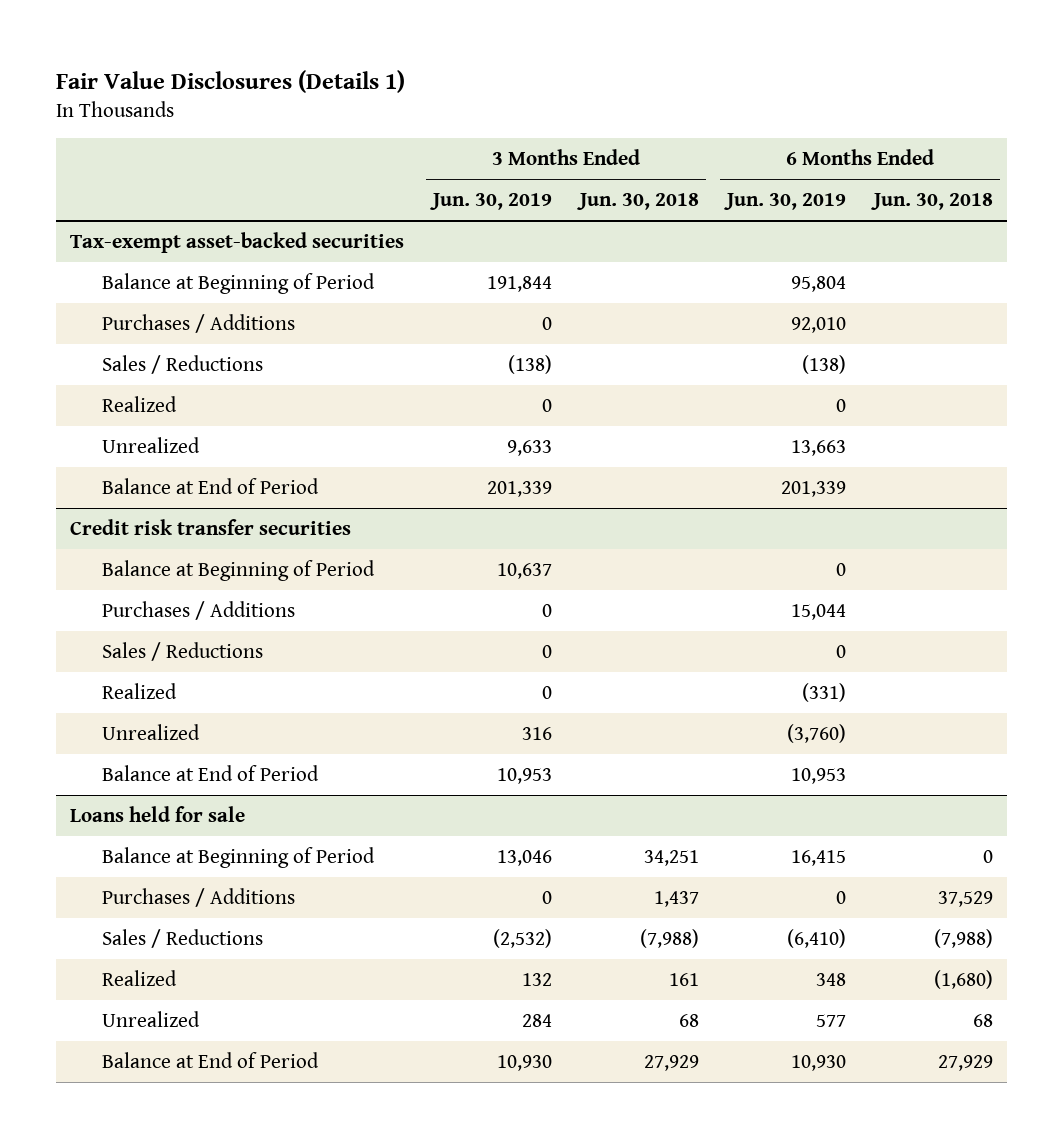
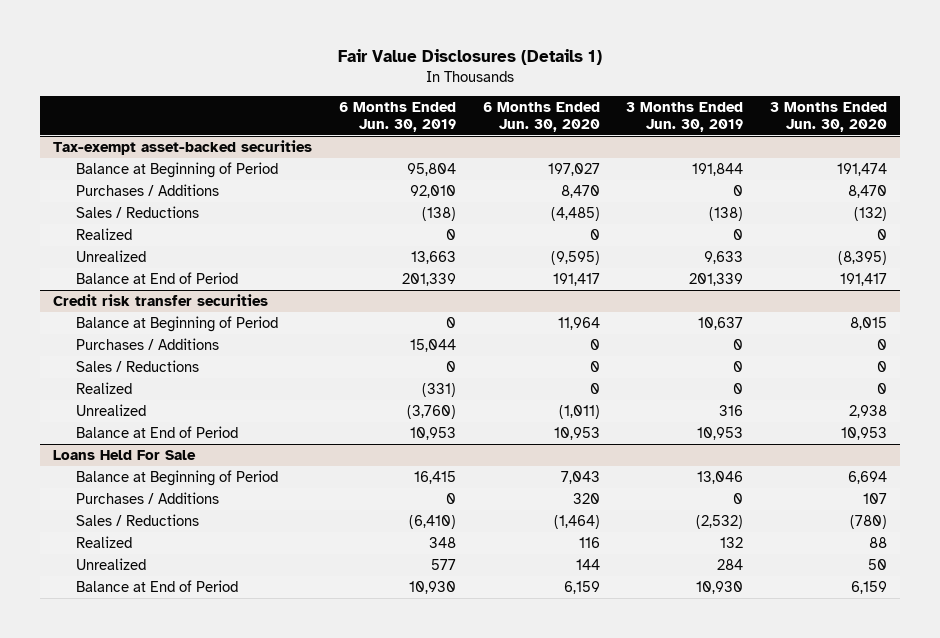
- | 3 Months Ended Jun. 30, 2019 | 3 Months Ended Jun. 30, 2018 | 6 Months Ended Jun. 30, 2019 | 6 Months Ended Jun. 30, 2018
+ | 6 Months Ended Jun. 30, 2019 | 6 Months Ended Jun. 30, 2020 | 3 Months Ended Jun. 30, 2019 | 3 Months Ended Jun. 30, 2020
- Loans held for sale
+ Loans Held For Sale

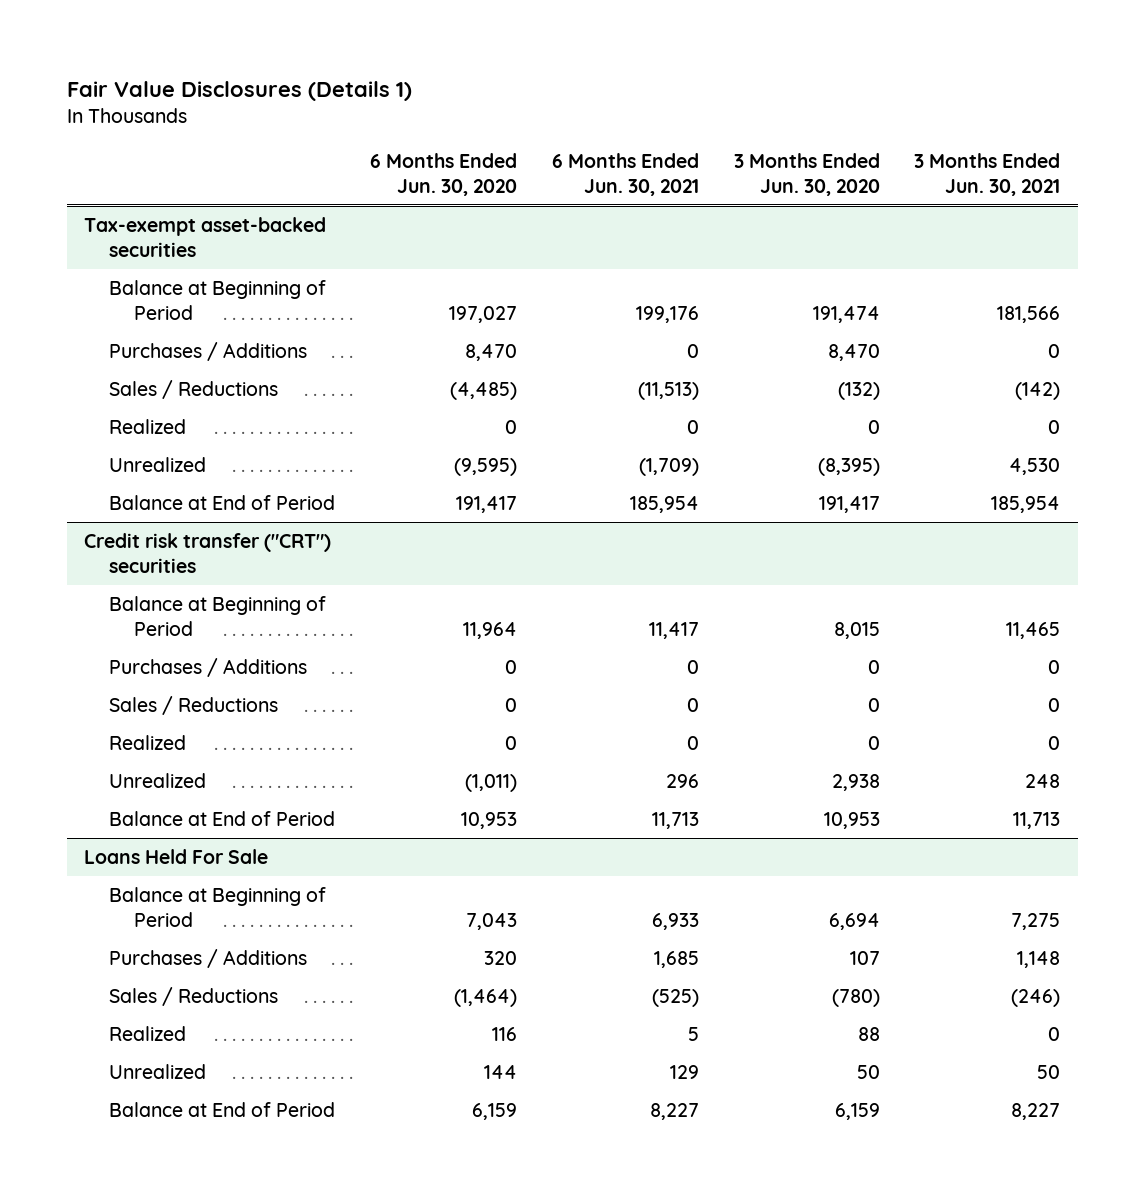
- | 6 Months Ended Jun. 30, 2019 | 6 Months Ended Jun. 30, 2020 | 3 Months Ended Jun. 30, 2019 | 3 Months Ended Jun. 30, 2020
+ | 6 Months Ended Jun. 30, 2020 | 6 Months Ended Jun. 30, 2021 | 3 Months Ended Jun. 30, 2020 | 3 Months Ended Jun. 30, 2021
- Credit risk transfer securities
+ Credit risk transfer ("CRT") securities

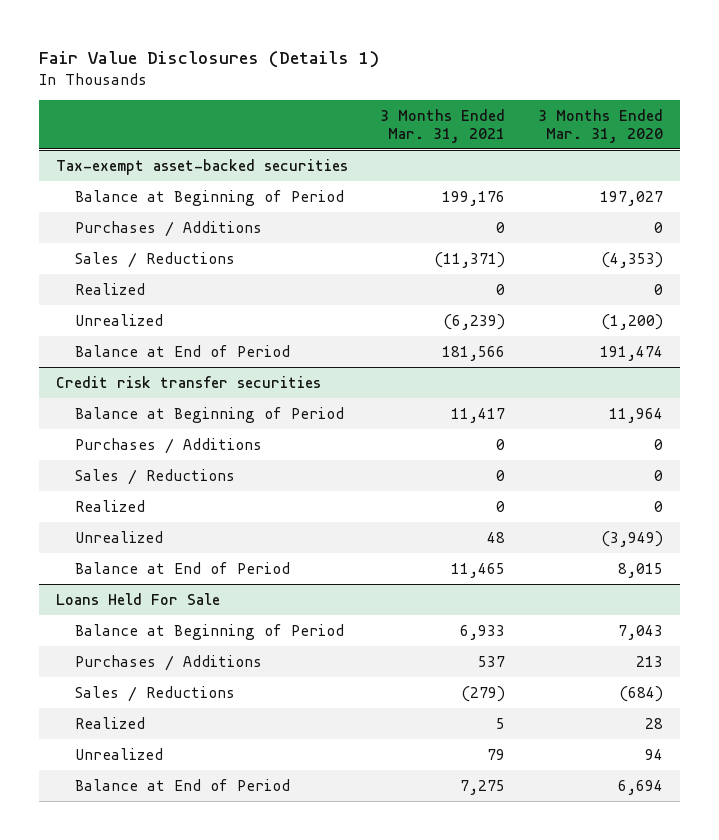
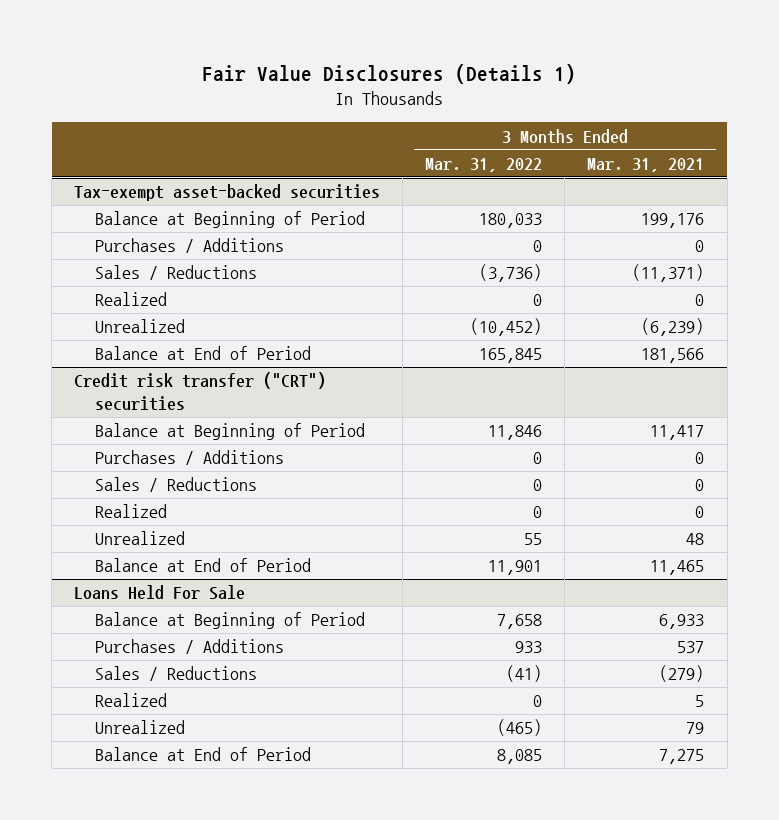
- | 3 Months Ended Mar. 31, 2021 | 3 Months Ended Mar. 31, 2020
+ | 3 Months Ended Mar. 31, 2022 | 3 Months Ended Mar. 31, 2021
- Credit risk transfer securities
+ Credit risk transfer ("CRT") securities

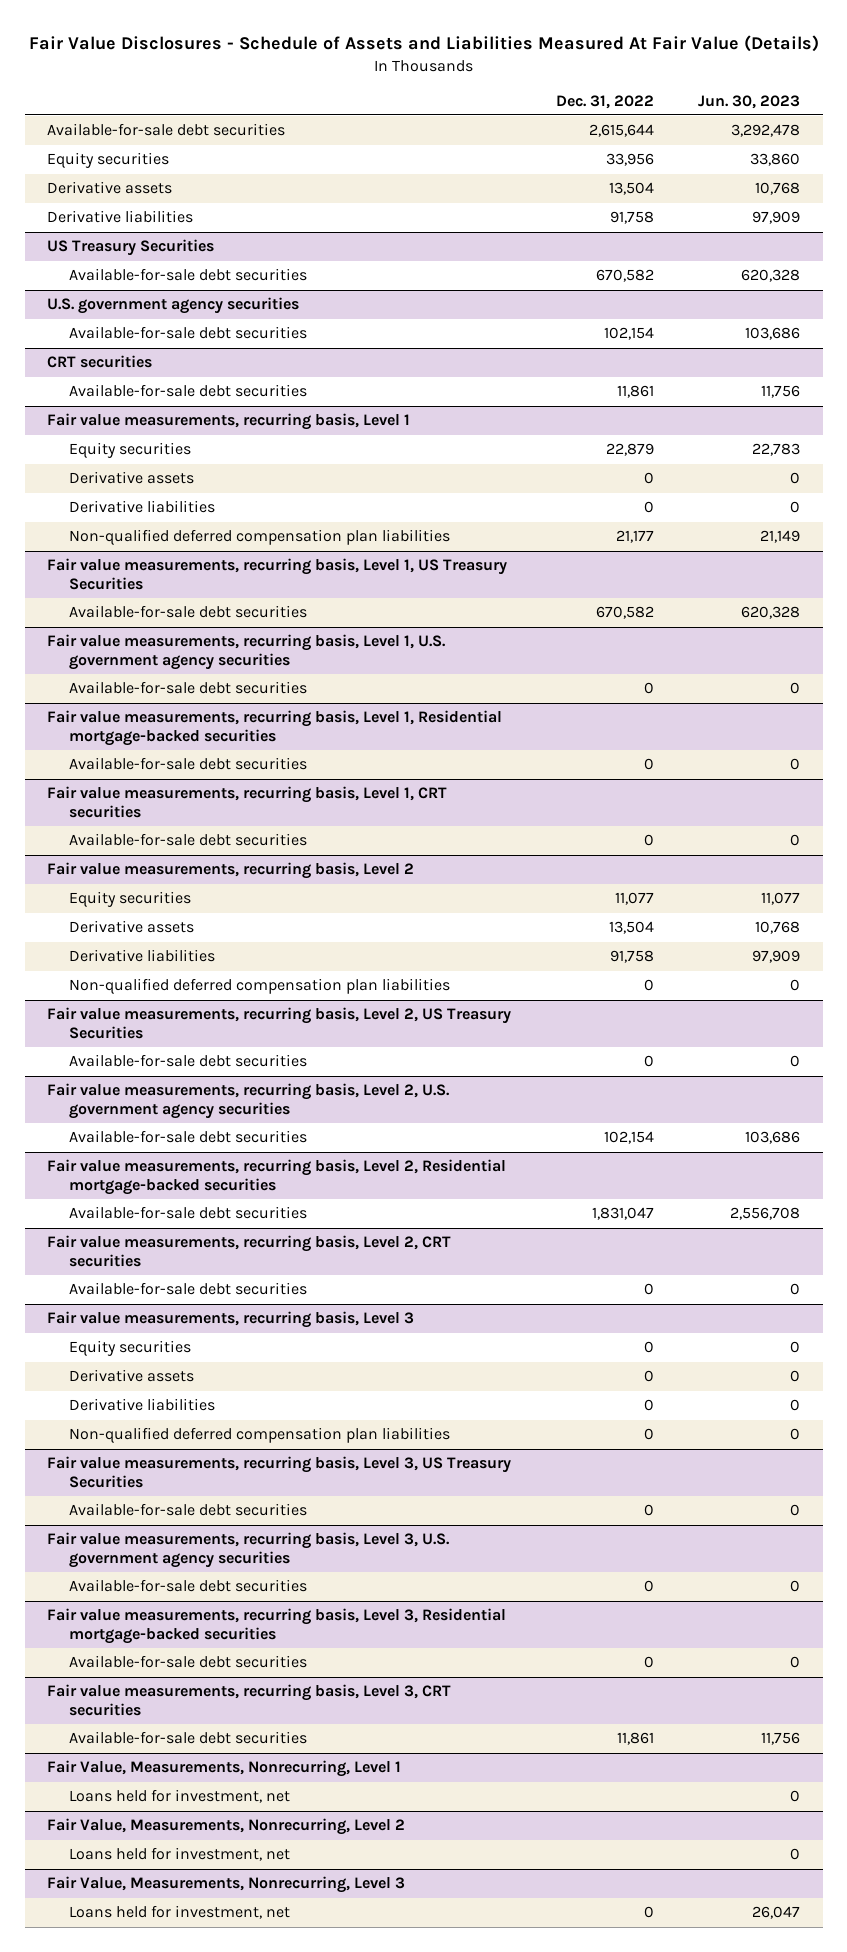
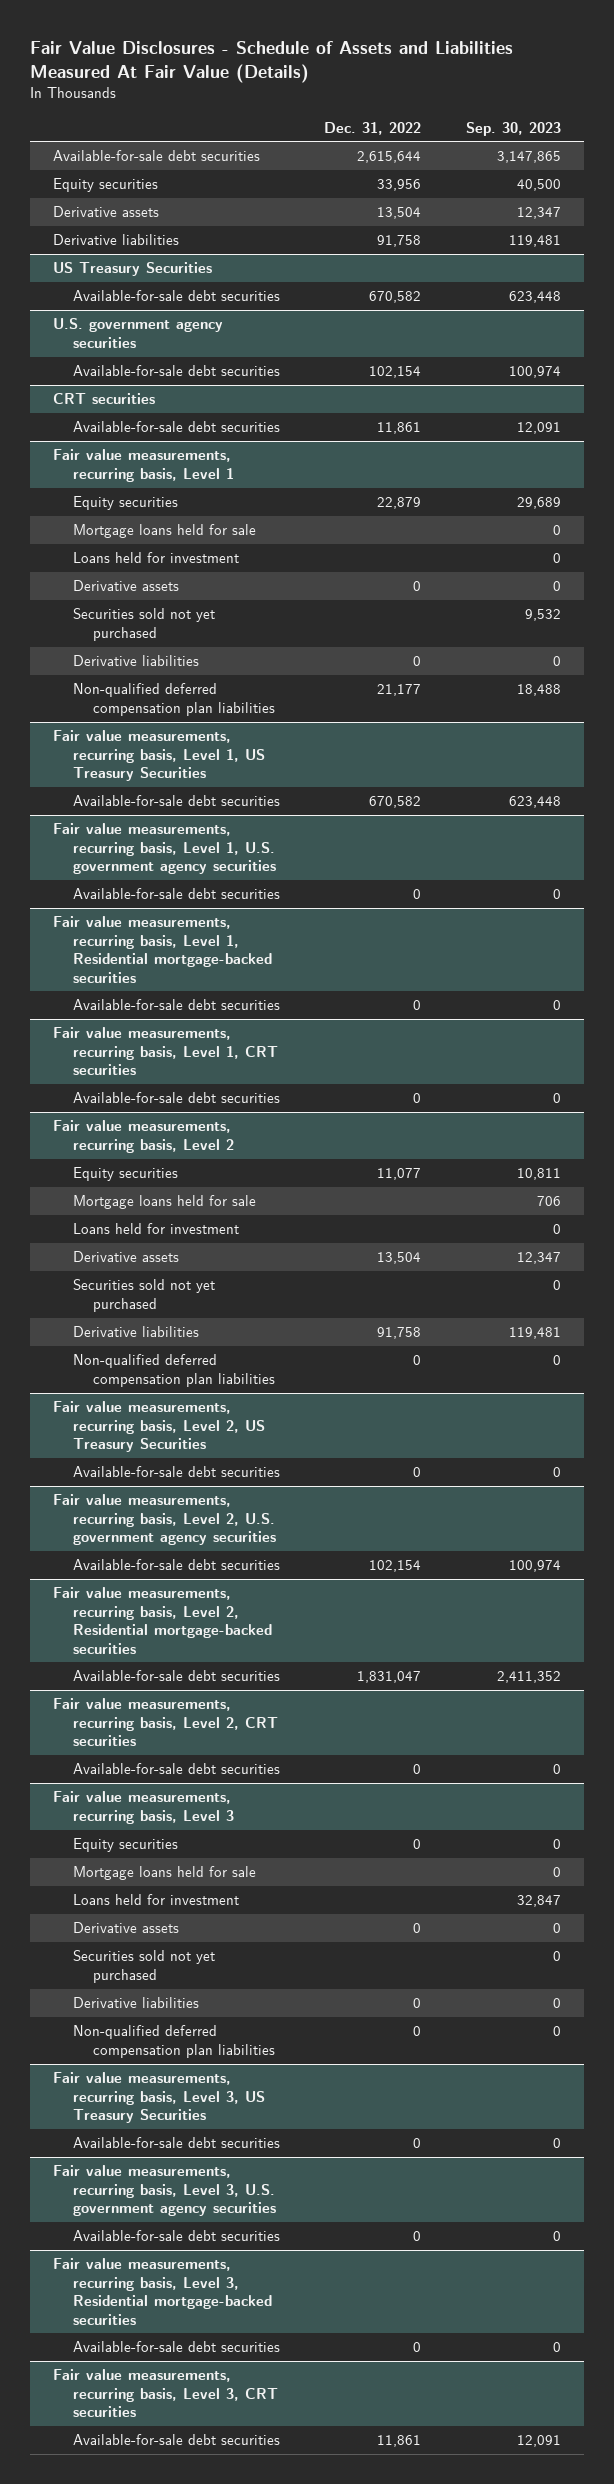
- | Dec. 31, 2022 | Jun. 30, 2023
+ | Dec. 31, 2022 | Sep. 30, 2023
@ Fair value measurements, recurring basis, Level 1
+ Mortgage loans held for sale | | 0
+ Loans held for investment | | 0
+ Securities sold not yet purchased | | 9,532
@ Fair value measurements, recurring basis, Level 2
+ Mortgage loans held for sale | | 706
+ Loans held for investment | | 0
+ Securities sold not yet purchased | | 0
@ Fair value measurements, recurring basis, Level 3
+ Mortgage loans held for sale | | 0
+ Loans held for investment | | 32,847
+ Securities sold not yet purchased | | 0
- Fair Value, Measurements, Nonrecurring, Level 1
- Loans held for investment, net | | 0
- Fair Value, Measurements, Nonrecurring, Level 2
- Loans held for investment, net | | 0
- Fair Value, Measurements, Nonrecurring, Level 3
- Loans held for investment, net | 0 | 26,047

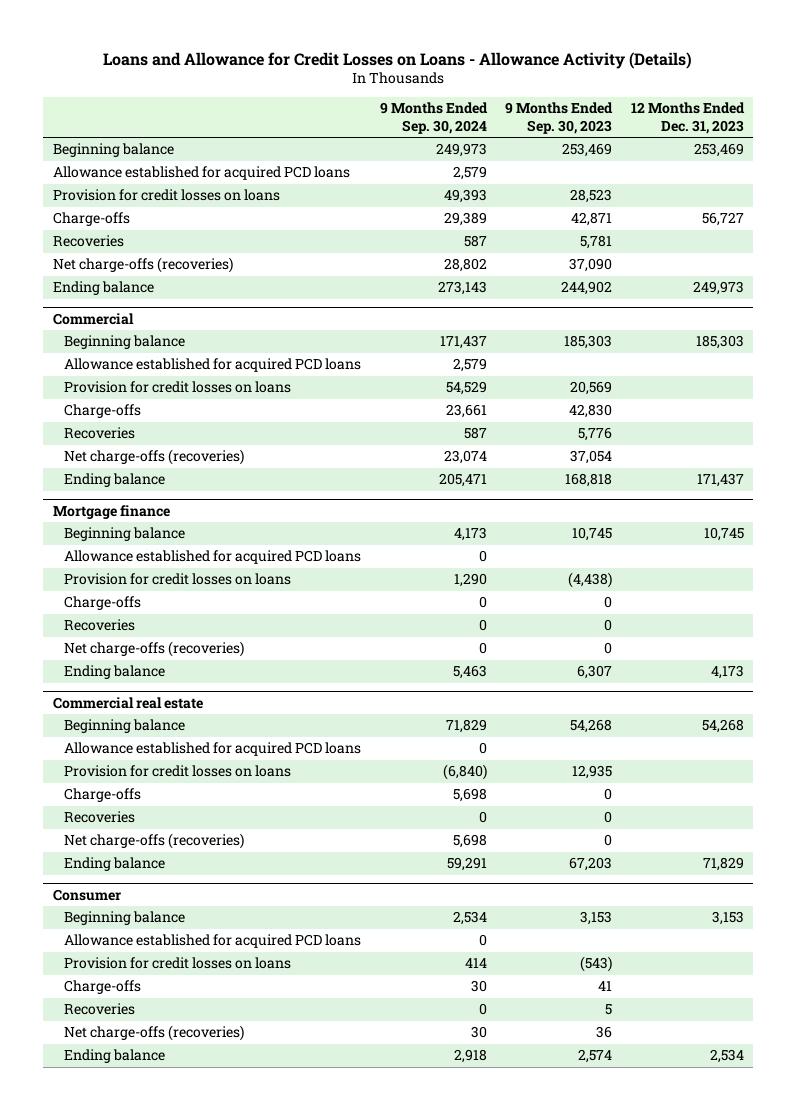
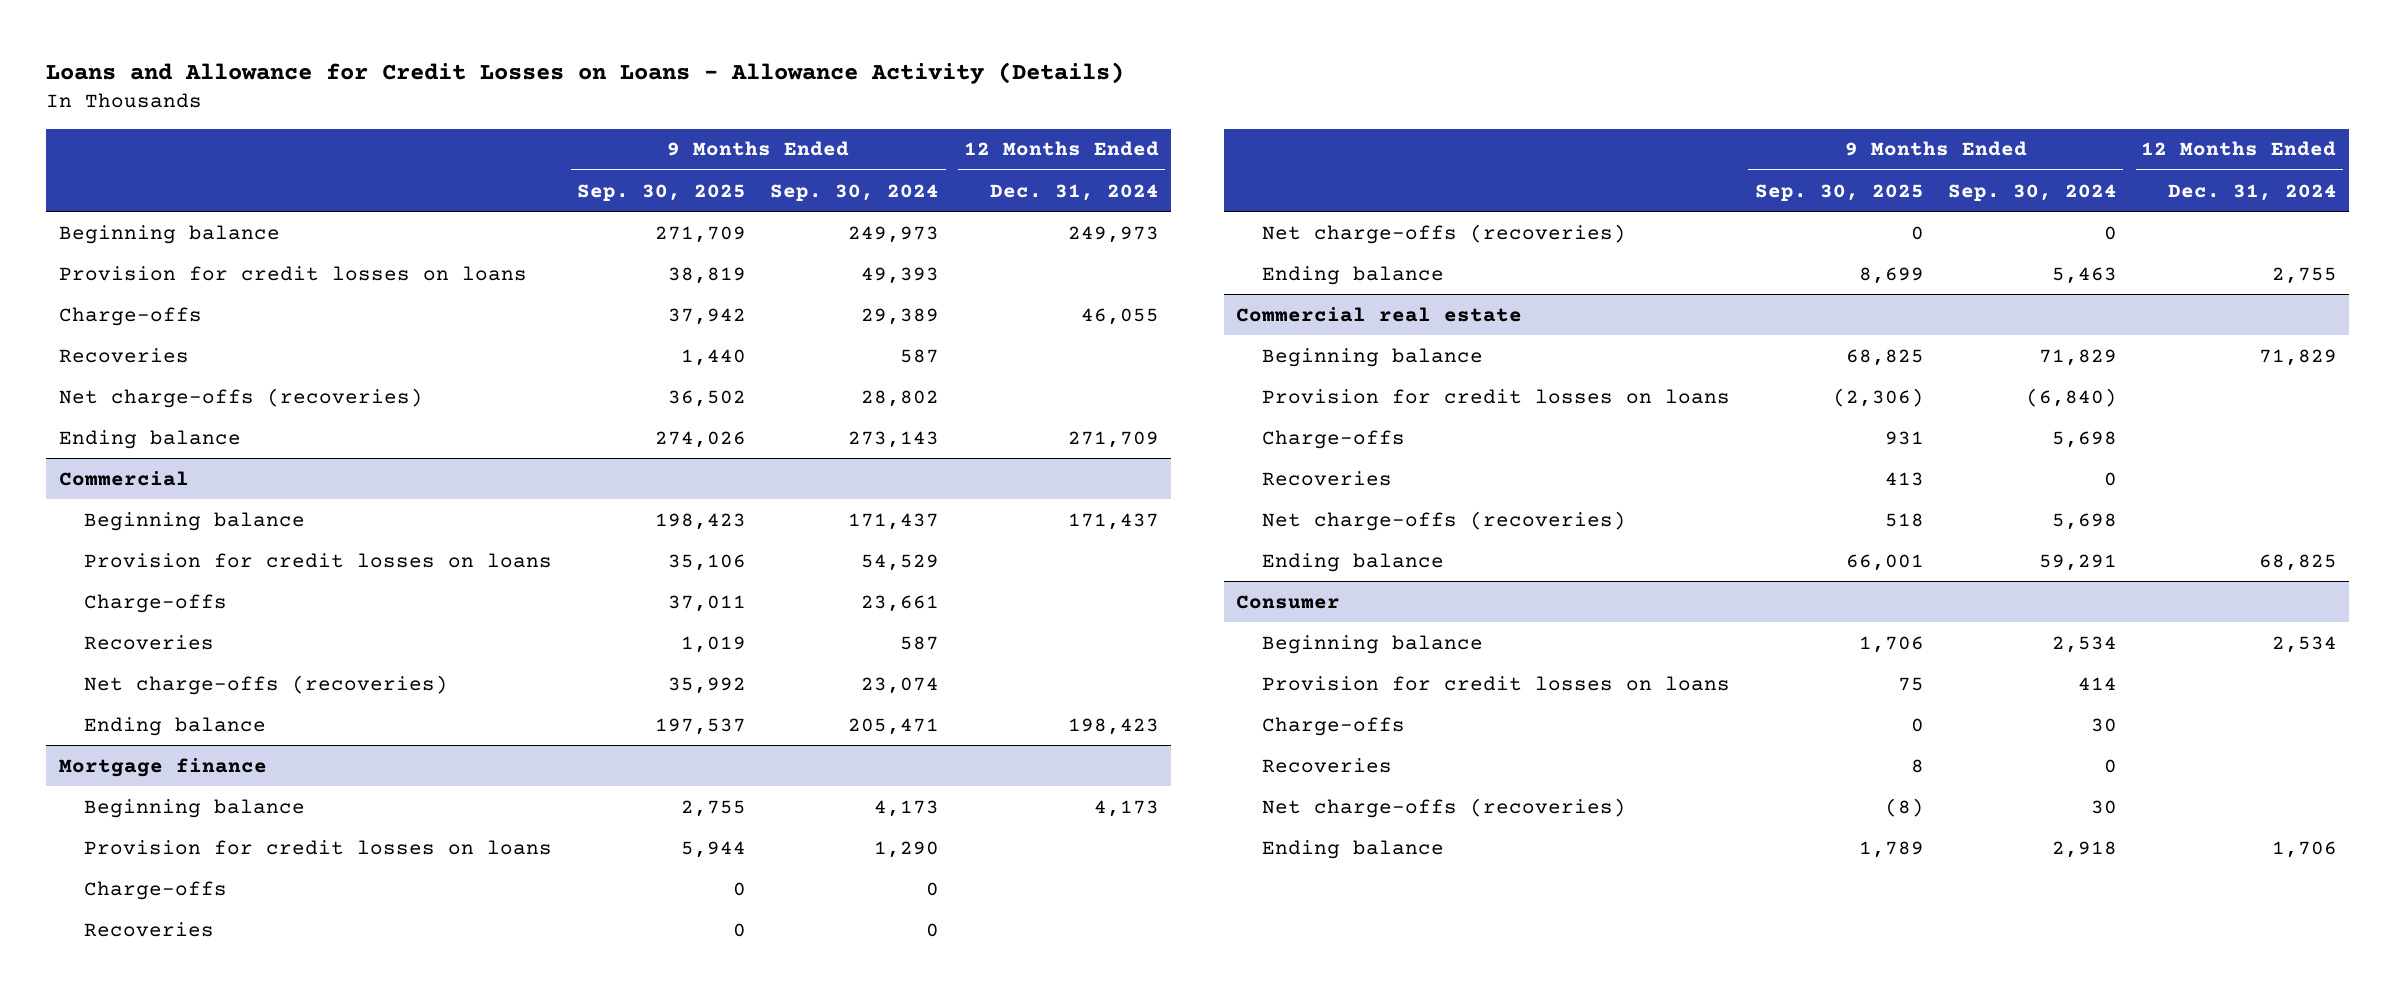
- | 9 Months Ended Sep. 30, 2024 | 9 Months Ended Sep. 30, 2023 | 12 Months Ended Dec. 31, 2023
+ | 9 Months Ended Sep. 30, 2025 | 9 Months Ended Sep. 30, 2024 | 12 Months Ended Dec. 31, 2024
- Allowance established for acquired PCD loans | 2,579 | |
@ Commercial
- Allowance established for acquired PCD loans | 2,579 | |
@ Mortgage finance
- Allowance established for acquired PCD loans | 0 | |
@ Commercial real estate
- Allowance established for acquired PCD loans | 0 | |
@ Consumer
- Allowance established for acquired PCD loans | 0 | |

